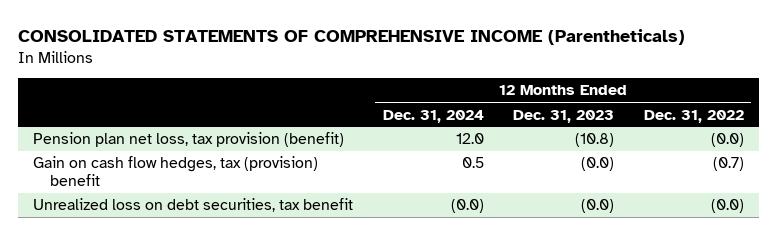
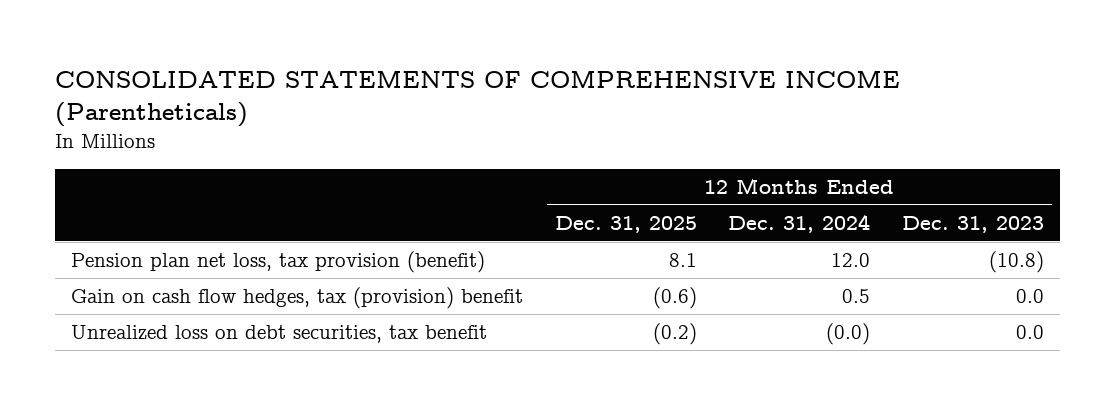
- | 12 Months Ended Dec. 31, 2024 | 12 Months Ended Dec. 31, 2023 | 12 Months Ended Dec. 31, 2022
+ | 12 Months Ended Dec. 31, 2025 | 12 Months Ended Dec. 31, 2024 | 12 Months Ended Dec. 31, 2023
- Gain on cash flow hedges, tax (provision) benefit | 0.5 | (0.0) | (0.7)
- Unrealized loss on debt securities, tax benefit | (0.0) | (0.0) | (0.0)
+ Gain on cash flow hedges, tax (provision) benefit | (0.6) | 0.5 | 0.0
+ Unrealized loss on debt securities, tax benefit | (0.2) | (0.0) | 0.0

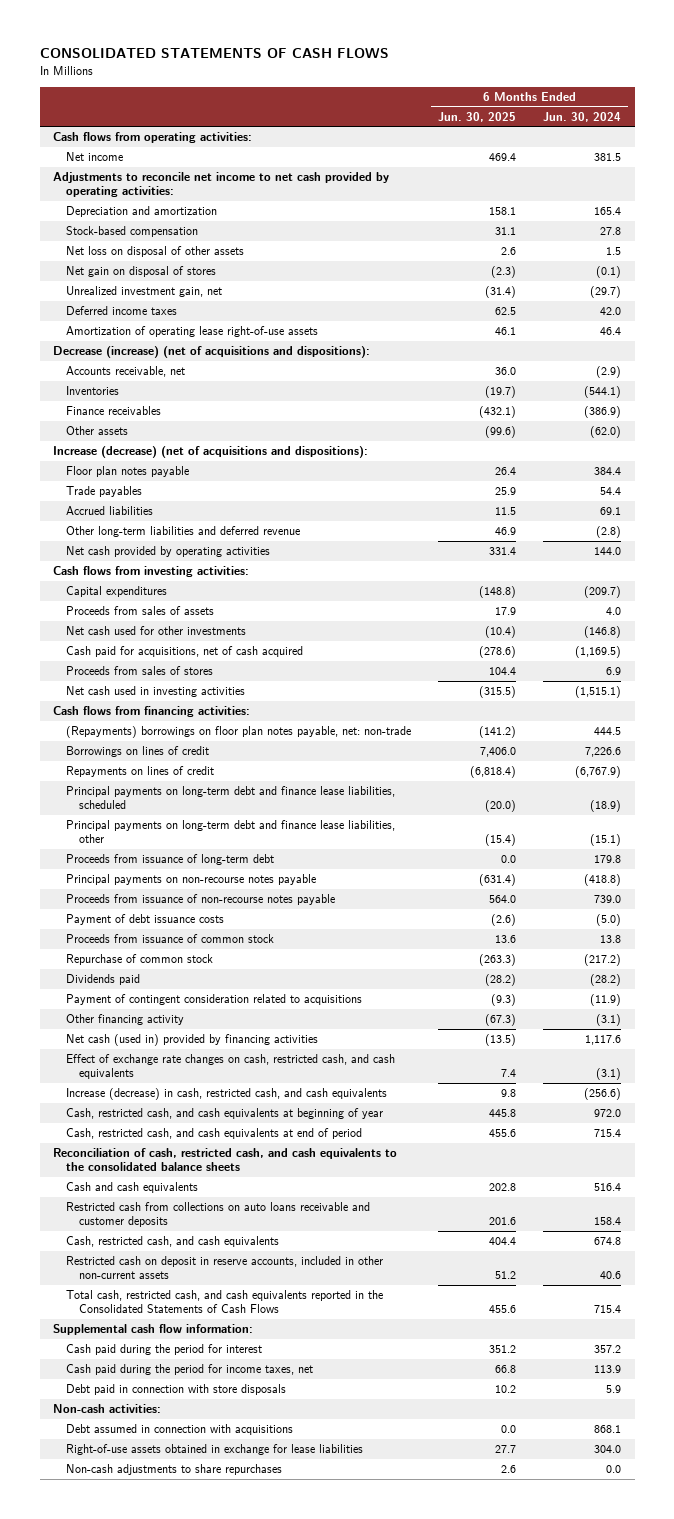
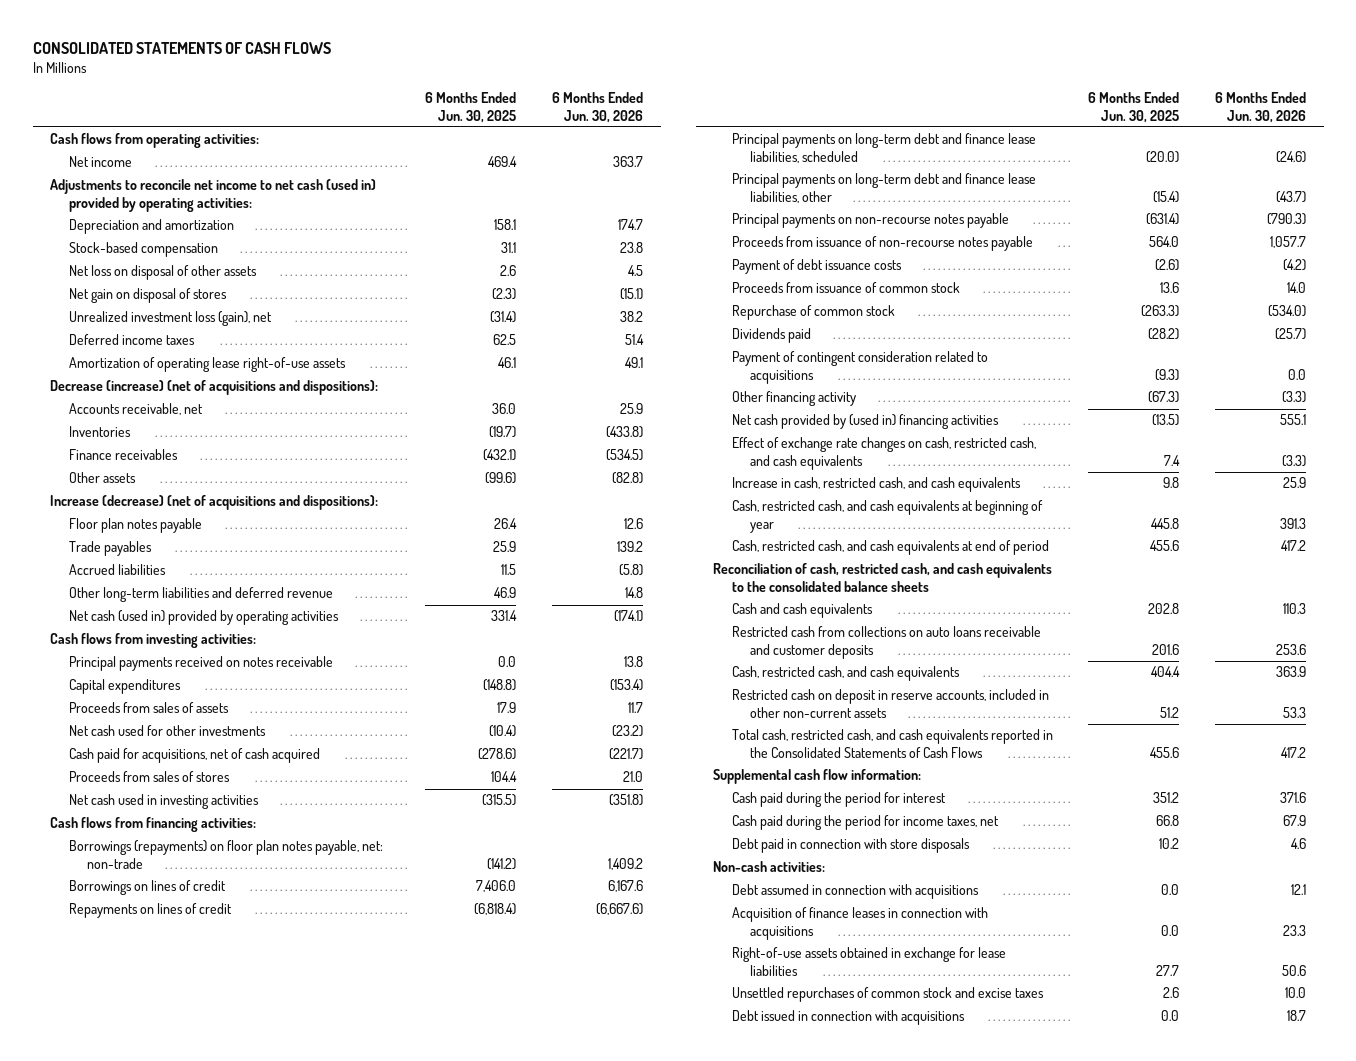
- | 6 Months Ended Jun. 30, 2025 | 6 Months Ended Jun. 30, 2024
+ | 6 Months Ended Jun. 30, 2025 | 6 Months Ended Jun. 30, 2026
- Adjustments to reconcile net income to net cash provided by operating activities:
+ Adjustments to reconcile net income to net cash (used in) provided by operating activities:
- Unrealized investment gain, net | (31.4) | (29.7)
+ Unrealized investment loss (gain), net | (31.4) | 38.2
- Net cash provided by operating activities | 331.4 | 144.0
+ Net cash (used in) provided by operating activities | 331.4 | (174.1)
+ Principal payments received on notes receivable | 0.0 | 13.8
- (Repayments) borrowings on floor plan notes payable, net: non-trade | (141.2) | 444.5
+ Borrowings (repayments) on floor plan notes payable, net: non-trade | (141.2) | 1,409.2
- Proceeds from issuance of long-term debt | 0.0 | 179.8
- Net cash (used in) provided by financing activities | (13.5) | 1,117.6
+ Net cash provided by (used in) financing activities | (13.5) | 555.1
- Increase (decrease) in cash, restricted cash, and cash equivalents | 9.8 | (256.6)
+ Increase in cash, restricted cash, and cash equivalents | 9.8 | 25.9
+ Acquisition of finance leases in connection with acquisitions | 0.0 | 23.3
- Non-cash adjustments to share repurchases | 2.6 | 0.0
+ Unsettled repurchases of common stock and excise taxes | 2.6 | 10.0
+ Debt issued in connection with acquisitions | 0.0 | 18.7

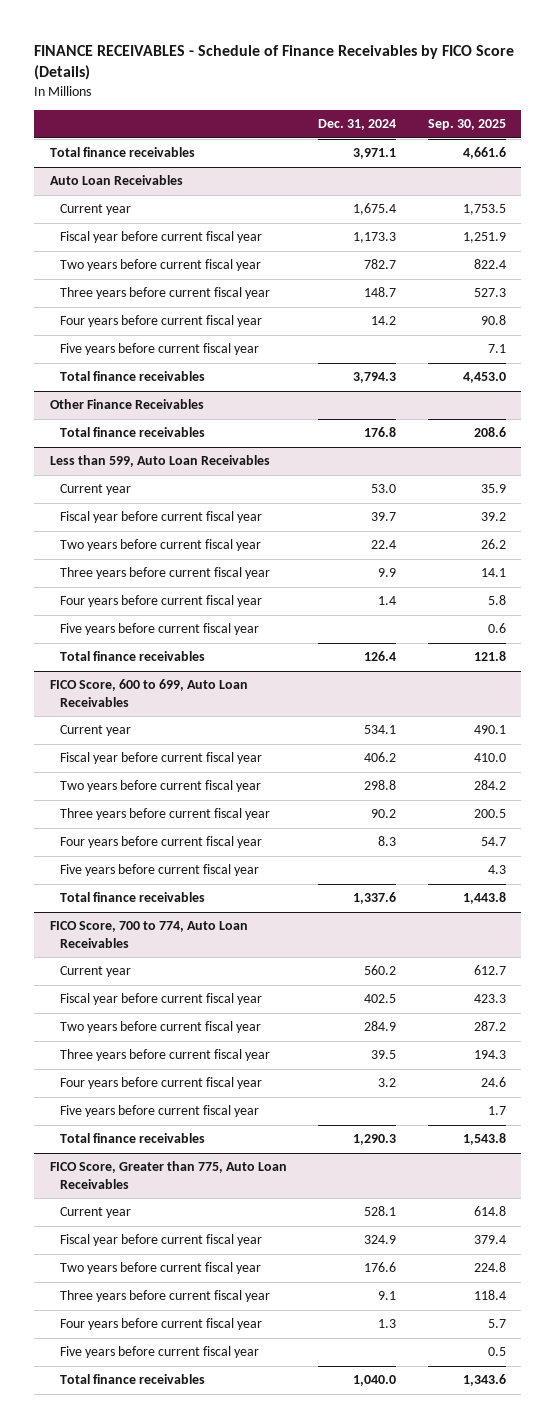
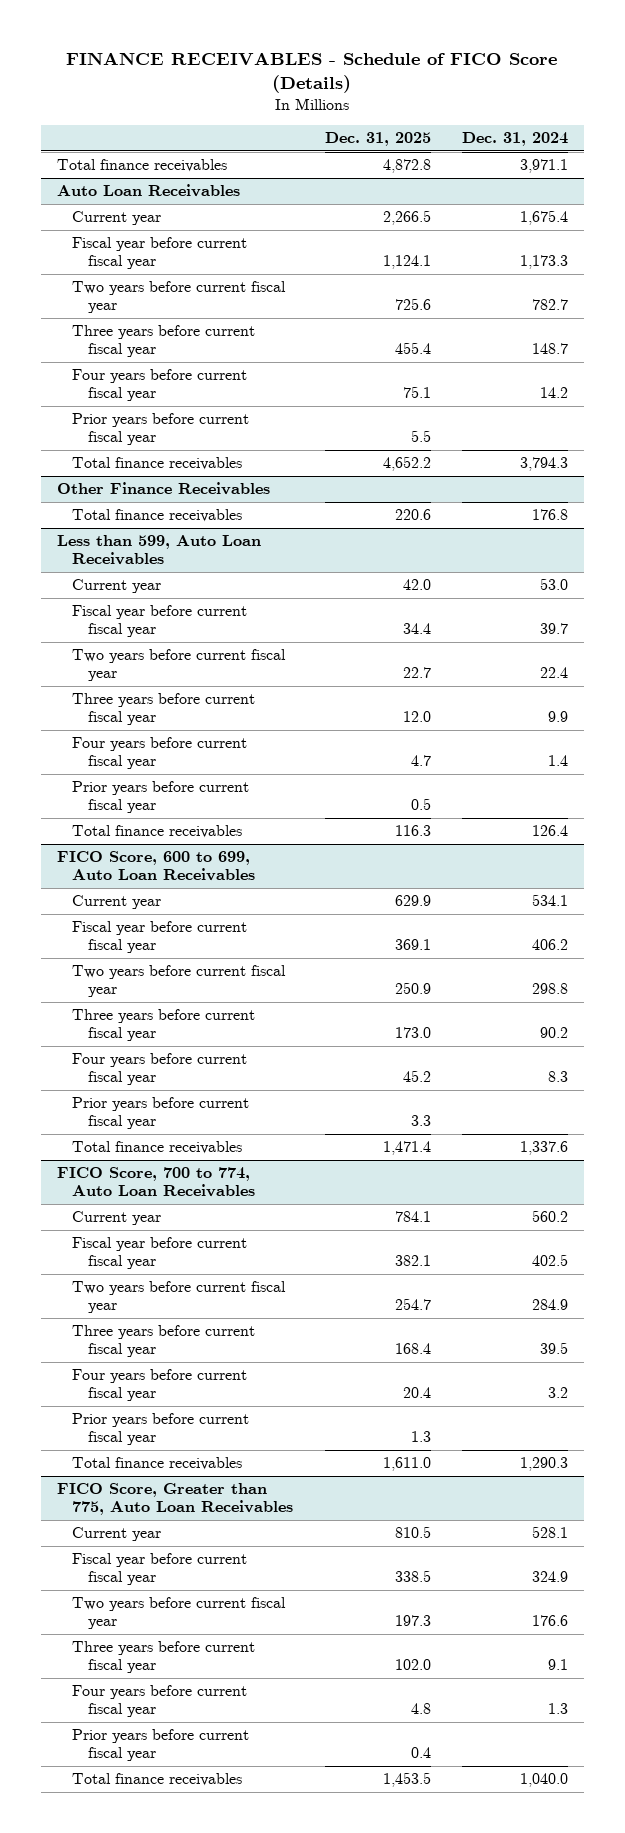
- FINANCE RECEIVABLES - Schedule of Finance Receivables by FICO Score (Details)
+ FINANCE RECEIVABLES - Schedule of FICO Score (Details)
- | Dec. 31, 2024 | Sep. 30, 2025
+ | Dec. 31, 2025 | Dec. 31, 2024
@ Auto Loan Receivables
- Five years before current fiscal year | | 7.1
+ Prior years before current fiscal year | 5.5 |
@ Less than 599, Auto Loan Receivables
- Five years before current fiscal year | | 0.6
+ Prior years before current fiscal year | 0.5 |
@ FICO Score, 600 to 699, Auto Loan Receivables
- Five years before current fiscal year | | 4.3
+ Prior years before current fiscal year | 3.3 |
@ FICO Score, 700 to 774, Auto Loan Receivables
- Five years before current fiscal year | | 1.7
+ Prior years before current fiscal year | 1.3 |
@ FICO Score, Greater than 775, Auto Loan Receivables
- Five years before current fiscal year | | 0.5
+ Prior years before current fiscal year | 0.4 |

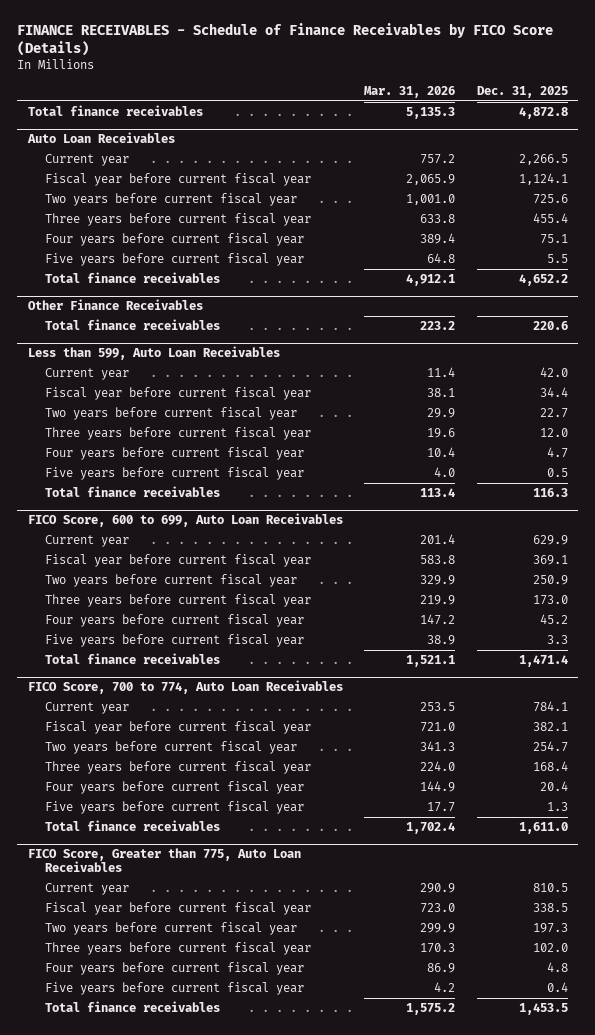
- FINANCE RECEIVABLES - Schedule of FICO Score (Details)
+ FINANCE RECEIVABLES - Schedule of Finance Receivables by FICO Score (Details)
- | Dec. 31, 2025 | Dec. 31, 2024
+ | Mar. 31, 2026 | Dec. 31, 2025
@ Auto Loan Receivables
- Prior years before current fiscal year | 5.5 |
+ Five years before current fiscal year | 64.8 | 5.5
@ Less than 599, Auto Loan Receivables
- Prior years before current fiscal year | 0.5 |
+ Five years before current fiscal year | 4.0 | 0.5
@ FICO Score, 600 to 699, Auto Loan Receivables
- Prior years before current fiscal year | 3.3 |
+ Five years before current fiscal year | 38.9 | 3.3
@ FICO Score, 700 to 774, Auto Loan Receivables
- Prior years before current fiscal year | 1.3 |
+ Five years before current fiscal year | 17.7 | 1.3
@ FICO Score, Greater than 775, Auto Loan Receivables
- Prior years before current fiscal year | 0.4 |
+ Five years before current fiscal year | 4.2 | 0.4

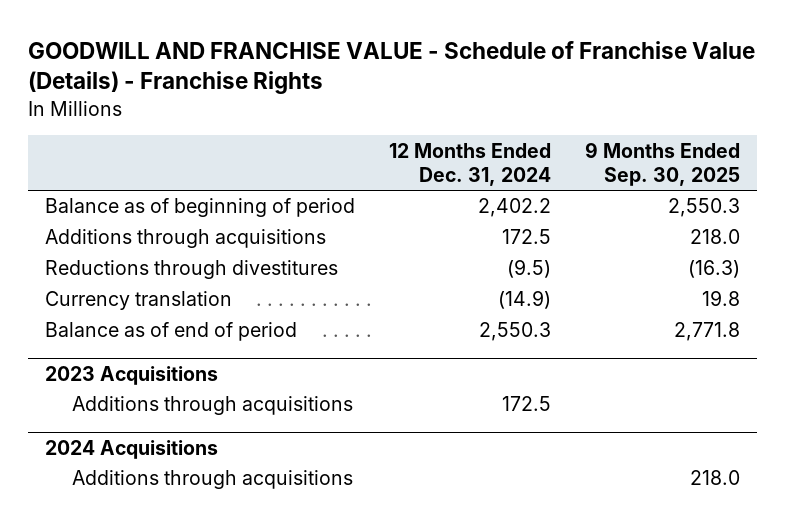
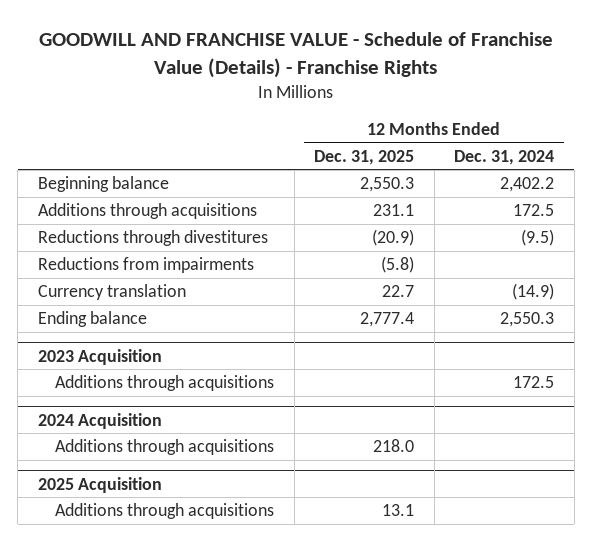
- | 12 Months Ended Dec. 31, 2024 | 9 Months Ended Sep. 30, 2025
+ | 12 Months Ended Dec. 31, 2025 | 12 Months Ended Dec. 31, 2024
- Balance as of beginning of period | 2,402.2 | 2,550.3
+ Beginning balance | 2,550.3 | 2,402.2
+ Reductions from impairments | (5.8) |
- Balance as of end of period | 2,550.3 | 2,771.8
- 2023 Acquisitions
+ Ending balance | 2,777.4 | 2,550.3
+ 2023 Acquisition
- 2024 Acquisitions
+ 2024 Acquisition
+ 2025 Acquisition
+ Additions through acquisitions | 13.1 |

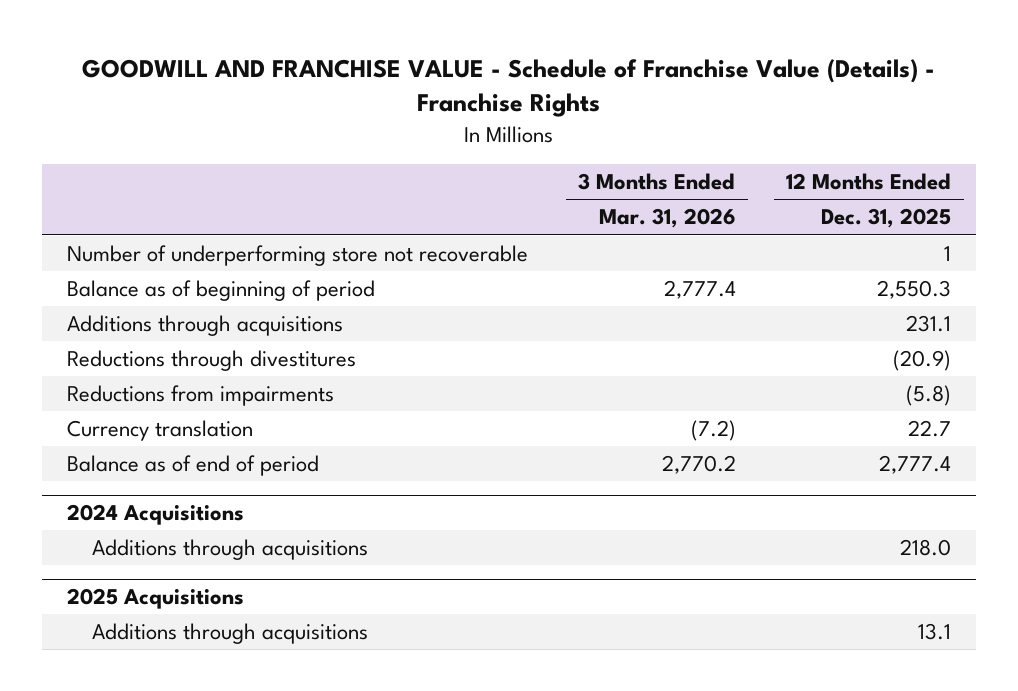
- | 12 Months Ended Dec. 31, 2025 | 12 Months Ended Dec. 31, 2024
+ | 3 Months Ended Mar. 31, 2026 | 12 Months Ended Dec. 31, 2025
- Beginning balance | 2,550.3 | 2,402.2
+ Number of underperforming store not recoverable | | 1
+ Balance as of beginning of period | 2,777.4 | 2,550.3
- Ending balance | 2,777.4 | 2,550.3
- 2023 Acquisition
- Additions through acquisitions | | 172.5
- 2024 Acquisition
+ Balance as of end of period | 2,770.2 | 2,777.4
+ 2024 Acquisitions
- 2025 Acquisition
+ 2025 Acquisitions

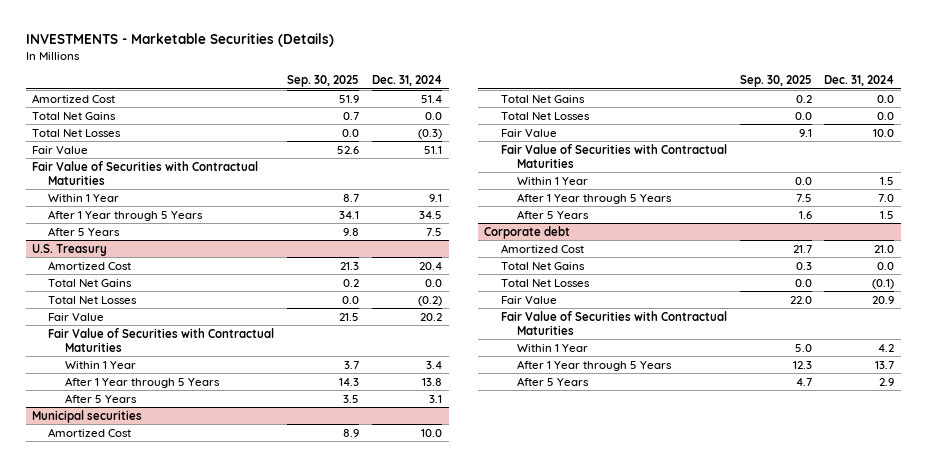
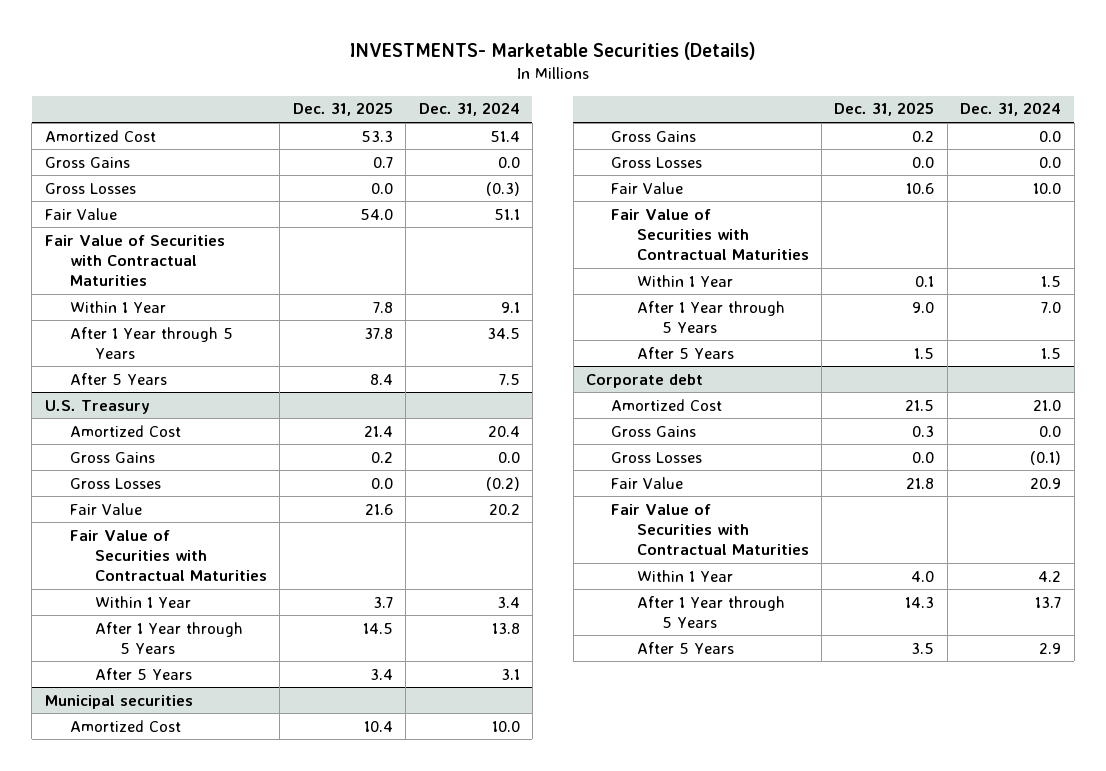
- INVESTMENTS - Marketable Securities (Details)
+ INVESTMENTS- Marketable Securities (Details)
- | Sep. 30, 2025 | Dec. 31, 2024
+ | Dec. 31, 2025 | Dec. 31, 2024
- Total Net Gains | 0.7 | 0.0
- Total Net Losses | 0.0 | (0.3)
+ Gross Gains | 0.7 | 0.0
+ Gross Losses | 0.0 | (0.3)
@ U.S. Treasury
- Total Net Gains | 0.2 | 0.0
- Total Net Losses | 0.0 | (0.2)
+ Gross Gains | 0.2 | 0.0
+ Gross Losses | 0.0 | (0.2)
@ Municipal securities
- Total Net Gains | 0.2 | 0.0
- Total Net Losses | 0.0 | 0.0
+ Gross Gains | 0.2 | 0.0
+ Gross Losses | 0.0 | 0.0
@ Corporate debt
- Total Net Gains | 0.3 | 0.0
- Total Net Losses | 0.0 | (0.1)
+ Gross Gains | 0.3 | 0.0
+ Gross Losses | 0.0 | (0.1)

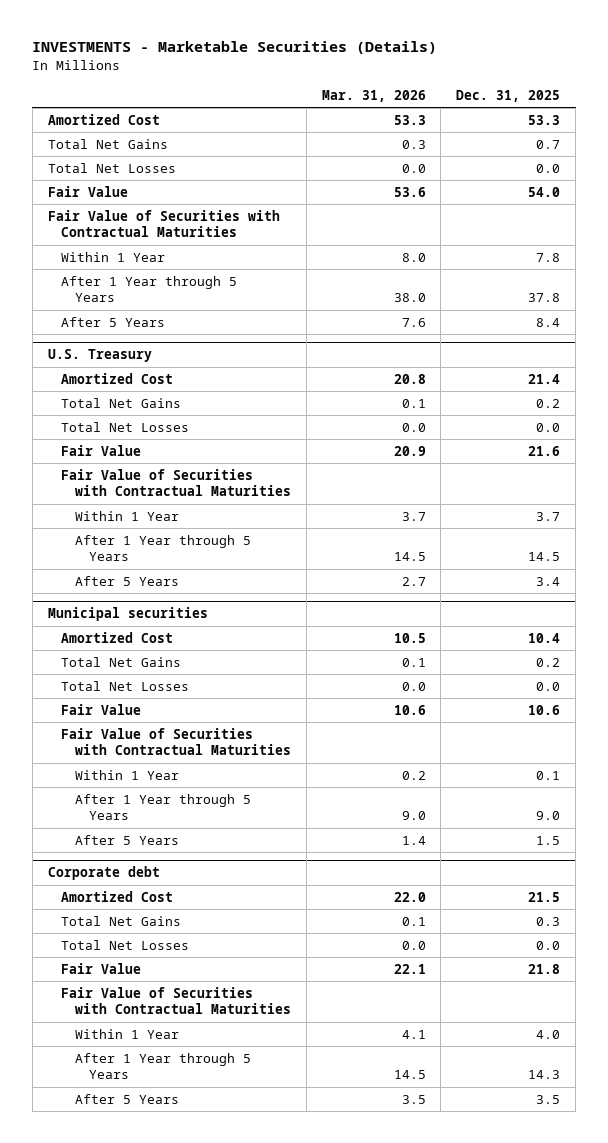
- INVESTMENTS- Marketable Securities (Details)
+ INVESTMENTS - Marketable Securities (Details)
- | Dec. 31, 2025 | Dec. 31, 2024
+ | Mar. 31, 2026 | Dec. 31, 2025
- Gross Gains | 0.7 | 0.0
- Gross Losses | 0.0 | (0.3)
+ Total Net Gains | 0.3 | 0.7
+ Total Net Losses | 0.0 | 0.0
@ U.S. Treasury
- Gross Gains | 0.2 | 0.0
- Gross Losses | 0.0 | (0.2)
+ Total Net Gains | 0.1 | 0.2
+ Total Net Losses | 0.0 | 0.0
@ Municipal securities
- Gross Gains | 0.2 | 0.0
- Gross Losses | 0.0 | 0.0
+ Total Net Gains | 0.1 | 0.2
+ Total Net Losses | 0.0 | 0.0
@ Corporate debt
- Gross Gains | 0.3 | 0.0
- Gross Losses | 0.0 | (0.1)
+ Total Net Gains | 0.1 | 0.3
+ Total Net Losses | 0.0 | 0.0

